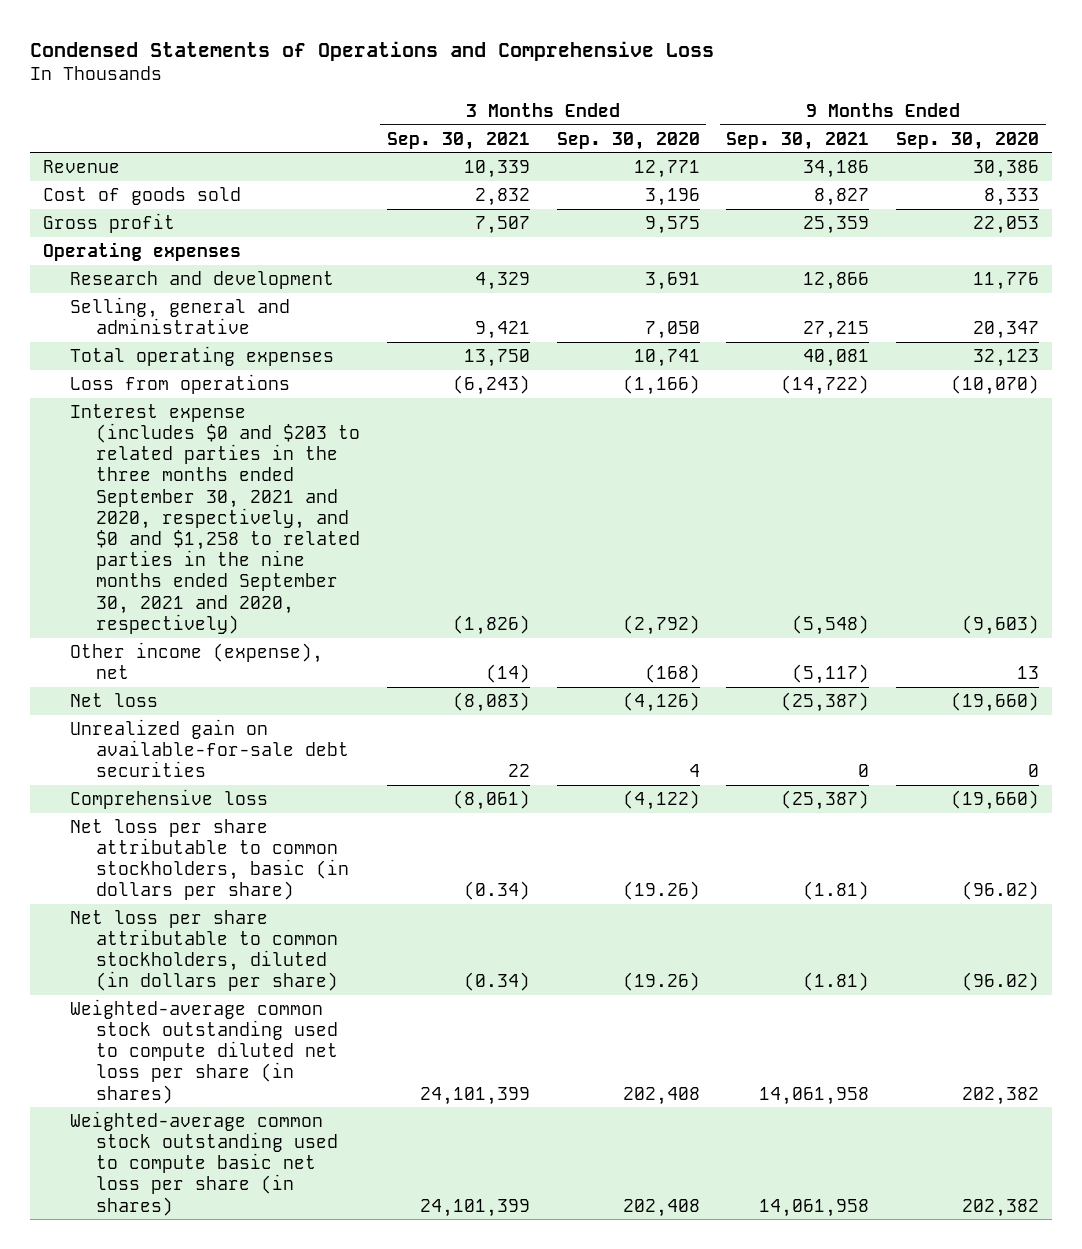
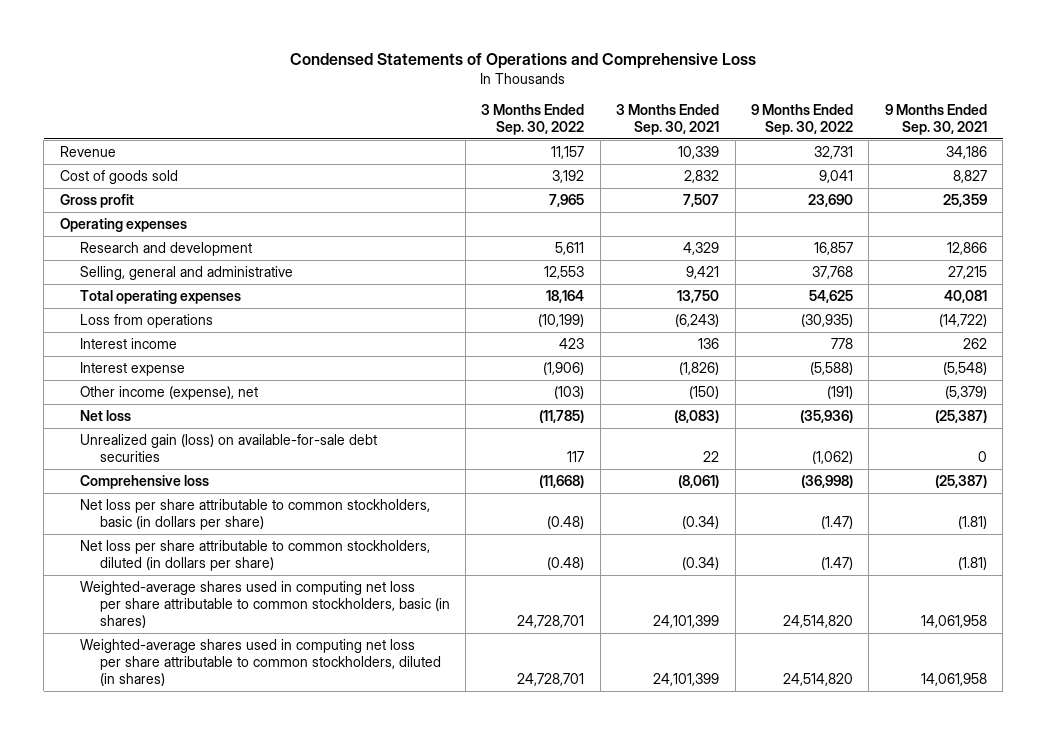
- | 3 Months Ended Sep. 30, 2021 | 3 Months Ended Sep. 30, 2020 | 9 Months Ended Sep. 30, 2021 | 9 Months Ended Sep. 30, 2020
+ | 3 Months Ended Sep. 30, 2022 | 3 Months Ended Sep. 30, 2021 | 9 Months Ended Sep. 30, 2022 | 9 Months Ended Sep. 30, 2021
- Interest expense (includes $0 and $203 to related parties in the three months ended September 30, 2021 and 2020, respectively, and $0 and $1,258 to related parties in the nine months ended September 30, 2021 and 2020, respectively) | (1,826) | (2,792) | (5,548) | (9,603)
- Other income (expense), net | (14) | (168) | (5,117) | 13
+ Interest income | 423 | 136 | 778 | 262
+ Interest expense | (1,906) | (1,826) | (5,588) | (5,548)
+ Other income (expense), net | (103) | (150) | (191) | (5,379)
- Unrealized gain on available-for-sale debt securities | 22 | 4 | 0 | 0
+ Unrealized gain (loss) on available-for-sale debt securities | 117 | 22 | (1,062) | 0
- Weighted-average common stock outstanding used to compute diluted net loss per share (in shares) | 24,101,399 | 202,408 | 14,061,958 | 202,382
- Weighted-average common stock outstanding used to compute basic net loss per share (in shares) | 24,101,399 | 202,408 | 14,061,958 | 202,382
+ Weighted-average shares used in computing net loss per share attributable to common stockholders, basic (in shares) | 24,728,701 | 24,101,399 | 24,514,820 | 14,061,958
+ Weighted-average shares used in computing net loss per share attributable to common stockholders, diluted (in shares) | 24,728,701 | 24,101,399 | 24,514,820 | 14,061,958

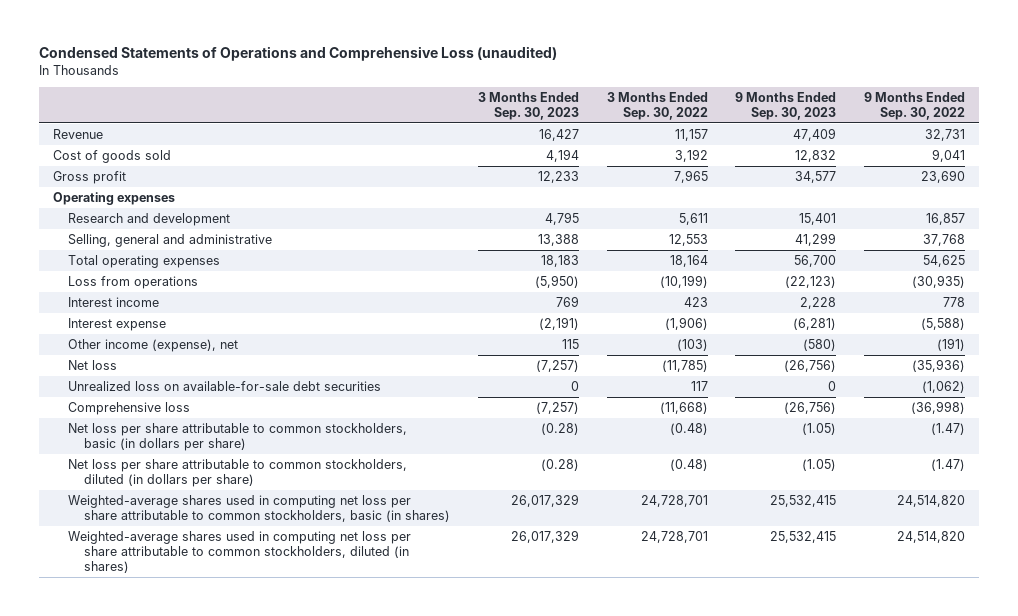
- Condensed Statements of Operations and Comprehensive Loss
+ Condensed Statements of Operations and Comprehensive Loss (unaudited)
- | 3 Months Ended Sep. 30, 2022 | 3 Months Ended Sep. 30, 2021 | 9 Months Ended Sep. 30, 2022 | 9 Months Ended Sep. 30, 2021
+ | 3 Months Ended Sep. 30, 2023 | 3 Months Ended Sep. 30, 2022 | 9 Months Ended Sep. 30, 2023 | 9 Months Ended Sep. 30, 2022
- Unrealized gain (loss) on available-for-sale debt securities | 117 | 22 | (1,062) | 0
+ Unrealized loss on available-for-sale debt securities | 0 | 117 | 0 | (1,062)

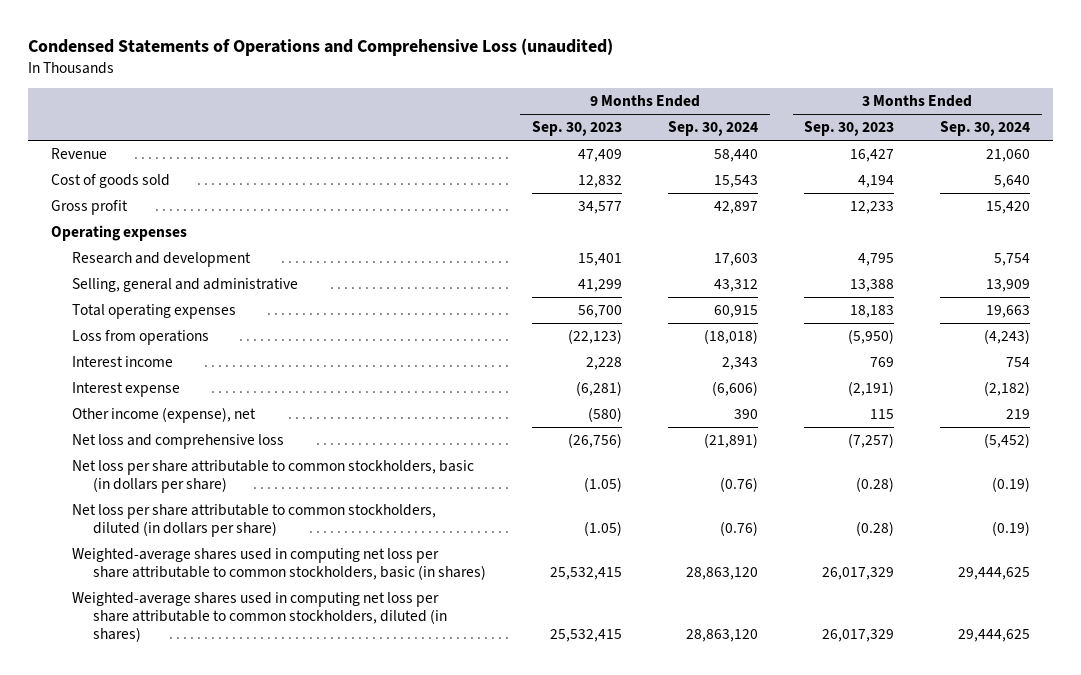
- | 3 Months Ended Sep. 30, 2023 | 3 Months Ended Sep. 30, 2022 | 9 Months Ended Sep. 30, 2023 | 9 Months Ended Sep. 30, 2022
+ | 9 Months Ended Sep. 30, 2023 | 9 Months Ended Sep. 30, 2024 | 3 Months Ended Sep. 30, 2023 | 3 Months Ended Sep. 30, 2024
- Net loss | (7,257) | (11,785) | (26,756) | (35,936)
- Unrealized loss on available-for-sale debt securities | 0 | 117 | 0 | (1,062)
- Comprehensive loss | (7,257) | (11,668) | (26,756) | (36,998)
+ Net loss and comprehensive loss | (26,756) | (21,891) | (7,257) | (5,452)

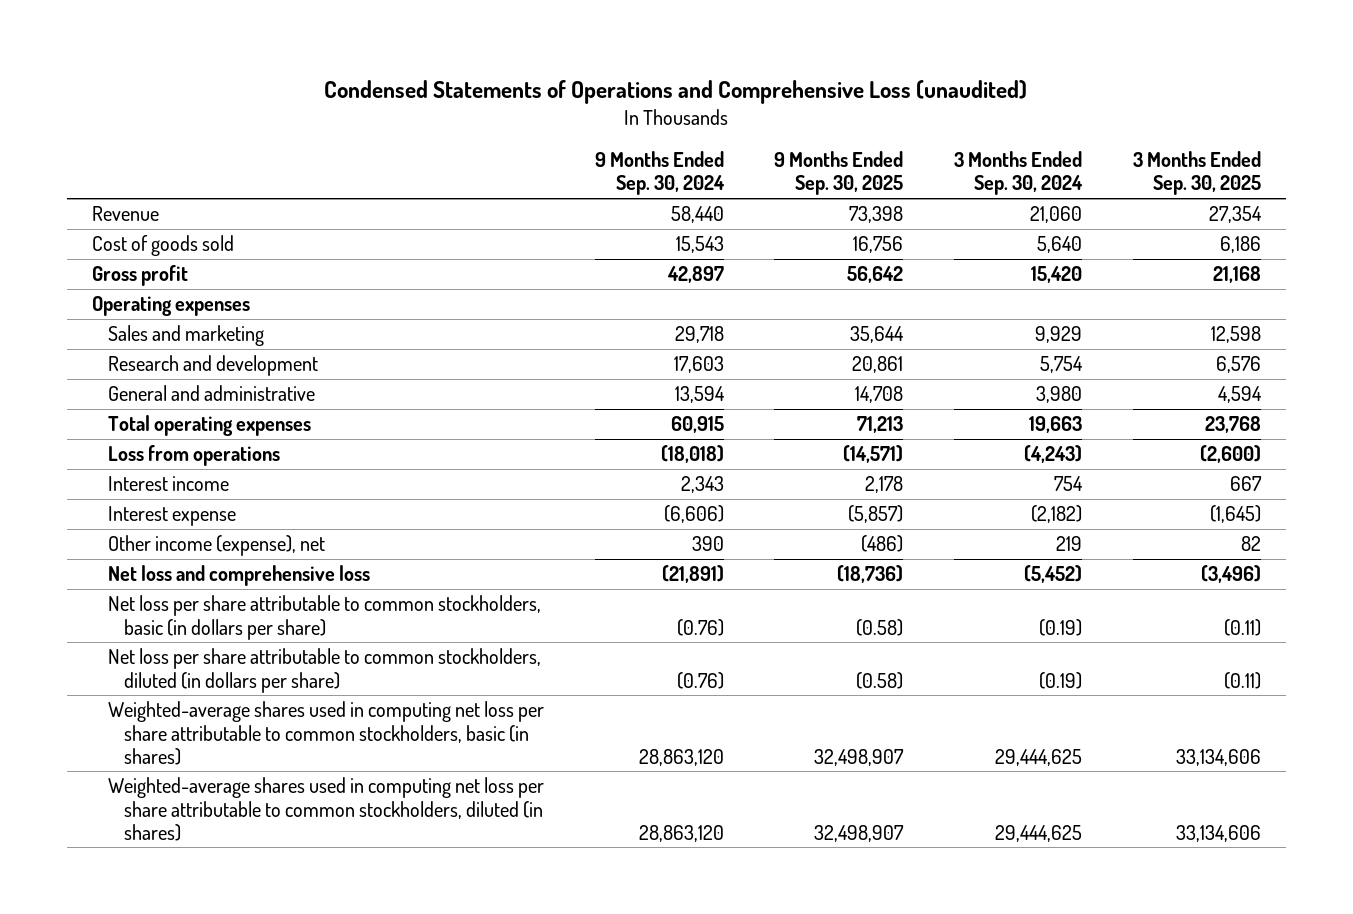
- | 9 Months Ended Sep. 30, 2023 | 9 Months Ended Sep. 30, 2024 | 3 Months Ended Sep. 30, 2023 | 3 Months Ended Sep. 30, 2024
+ | 9 Months Ended Sep. 30, 2024 | 9 Months Ended Sep. 30, 2025 | 3 Months Ended Sep. 30, 2024 | 3 Months Ended Sep. 30, 2025
+ Sales and marketing | 29,718 | 35,644 | 9,929 | 12,598
- Selling, general and administrative | 41,299 | 43,312 | 13,388 | 13,909
+ General and administrative | 13,594 | 14,708 | 3,980 | 4,594

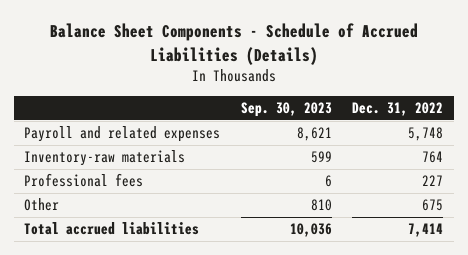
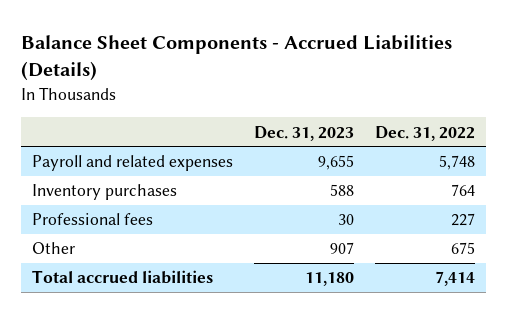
- Balance Sheet Components - Schedule of Accrued Liabilities (Details)
+ Balance Sheet Components - Accrued Liabilities (Details)
- | Sep. 30, 2023 | Dec. 31, 2022
+ | Dec. 31, 2023 | Dec. 31, 2022
- Inventory-raw materials | 599 | 764
+ Inventory purchases | 588 | 764

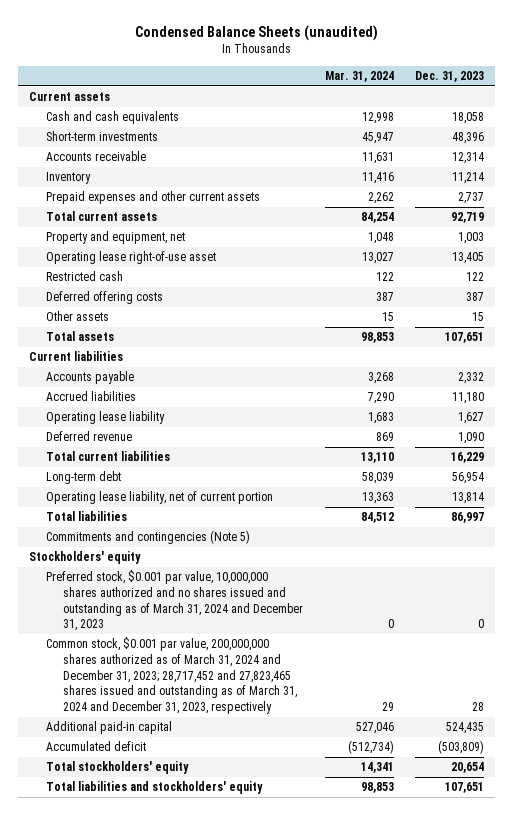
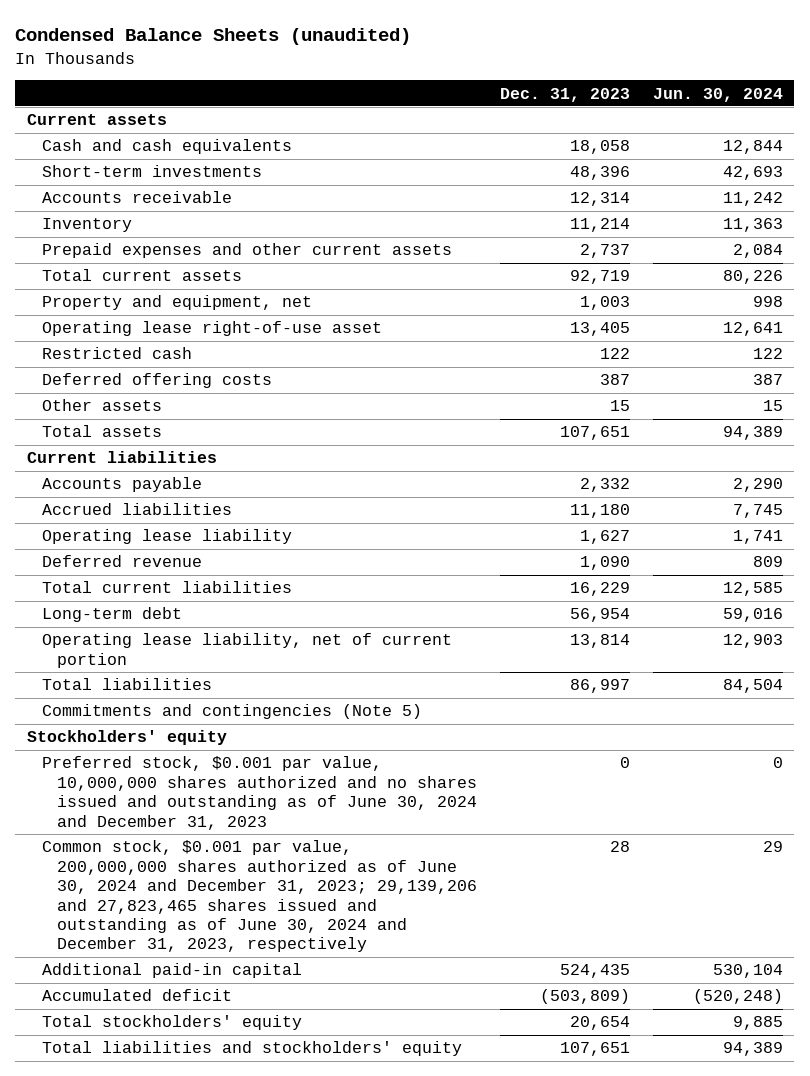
- | Mar. 31, 2024 | Dec. 31, 2023
+ | Dec. 31, 2023 | Jun. 30, 2024
- Preferred stock, $0.001 par value, 10,000,000 shares authorized and no shares issued and outstanding as of March 31, 2024 and December 31, 2023 | 0 | 0
- Common stock, $0.001 par value, 200,000,000 shares authorized as of March 31, 2024 and December 31, 2023; 28,717,452 and 27,823,465 shares issued and outstanding as of March 31, 2024 and December 31, 2023, respectively | 29 | 28
+ Preferred stock, $0.001 par value, 10,000,000 shares authorized and no shares issued and outstanding as of June 30, 2024 and December 31, 2023 | 0 | 0
+ Common stock, $0.001 par value, 200,000,000 shares authorized as of June 30, 2024 and December 31, 2023; 29,139,206 and 27,823,465 shares issued and outstanding as of June 30, 2024 and December 31, 2023, respectively | 28 | 29

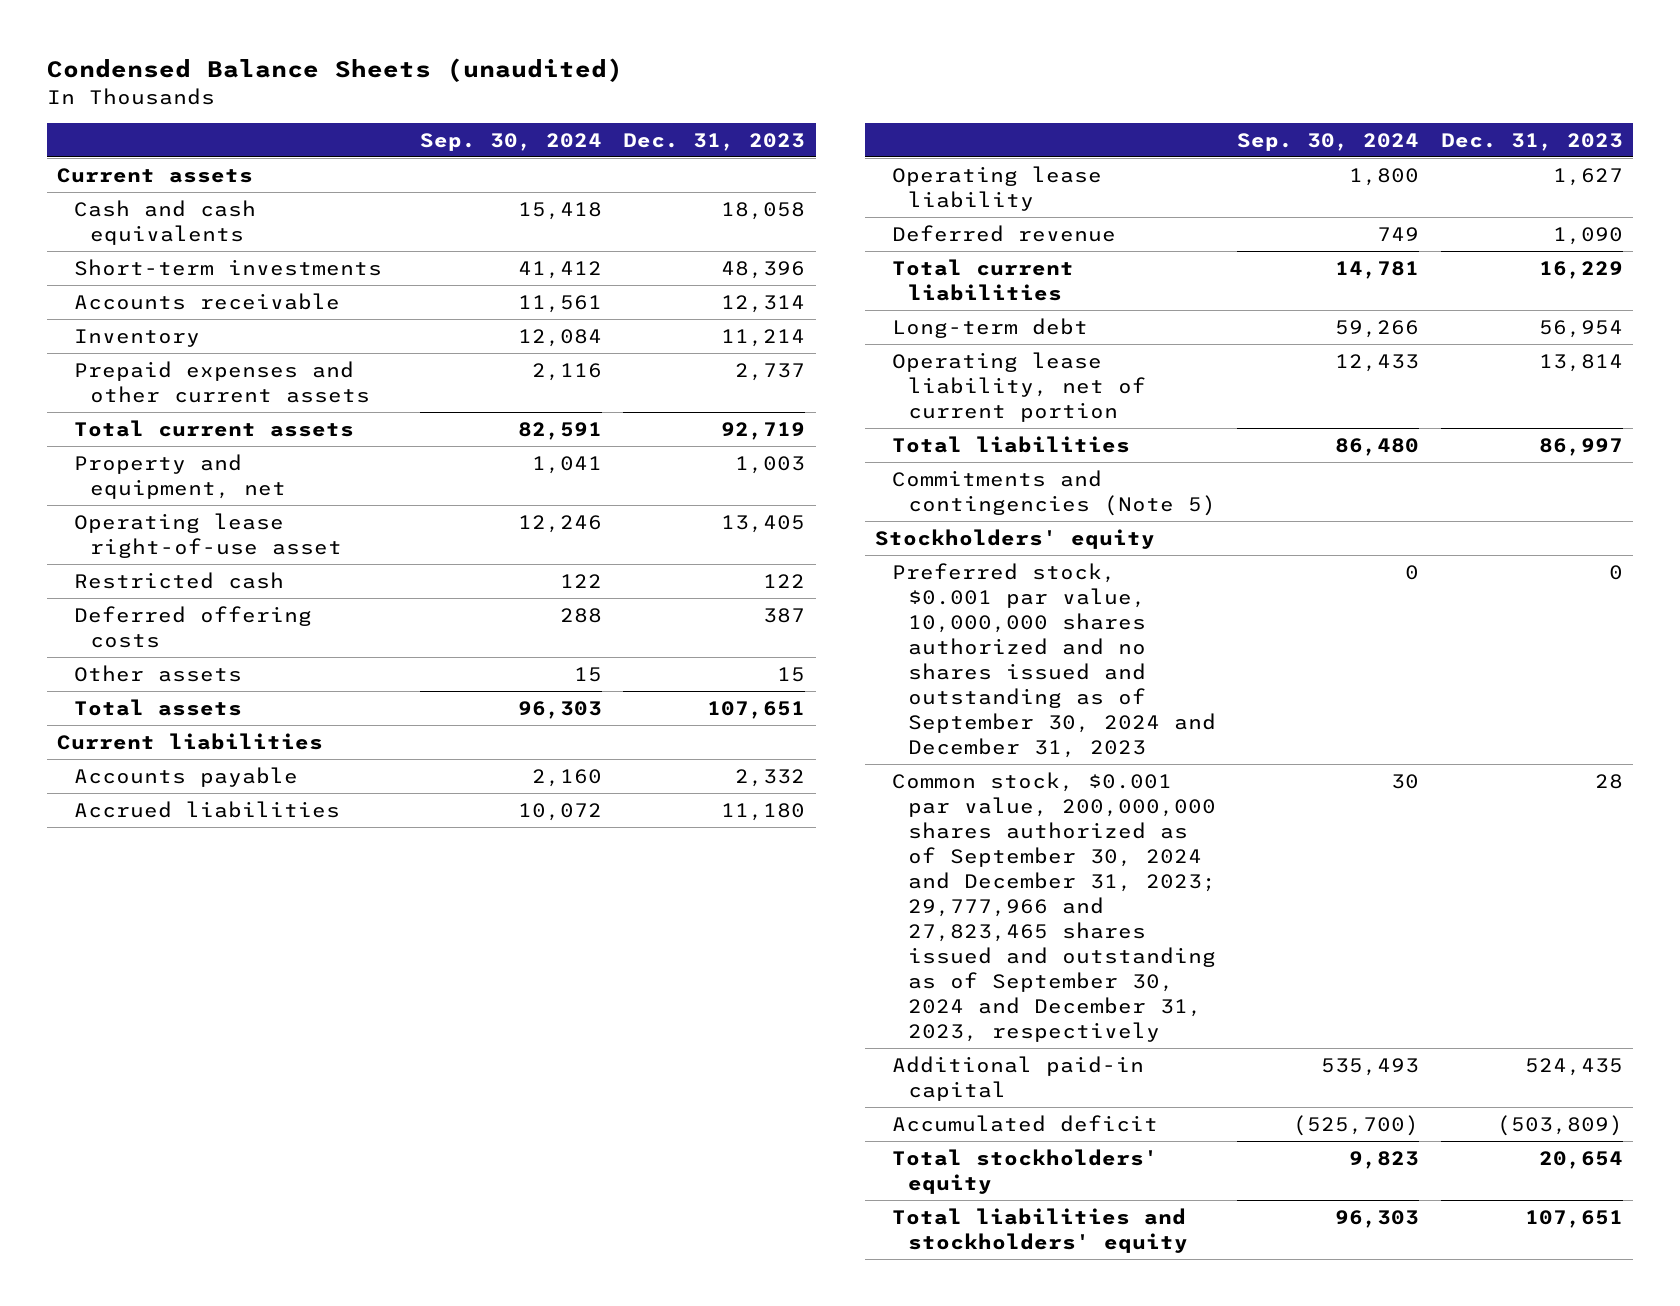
- | Dec. 31, 2023 | Jun. 30, 2024
+ | Sep. 30, 2024 | Dec. 31, 2023
- Preferred stock, $0.001 par value, 10,000,000 shares authorized and no shares issued and outstanding as of June 30, 2024 and December 31, 2023 | 0 | 0
- Common stock, $0.001 par value, 200,000,000 shares authorized as of June 30, 2024 and December 31, 2023; 29,139,206 and 27,823,465 shares issued and outstanding as of June 30, 2024 and December 31, 2023, respectively | 28 | 29
+ Preferred stock, $0.001 par value, 10,000,000 shares authorized and no shares issued and outstanding as of September 30, 2024 and December 31, 2023 | 0 | 0
+ Common stock, $0.001 par value, 200,000,000 shares authorized as of September 30, 2024 and December 31, 2023; 29,777,966 and 27,823,465 shares issued and outstanding as of September 30, 2024 and December 31, 2023, respectively | 30 | 28

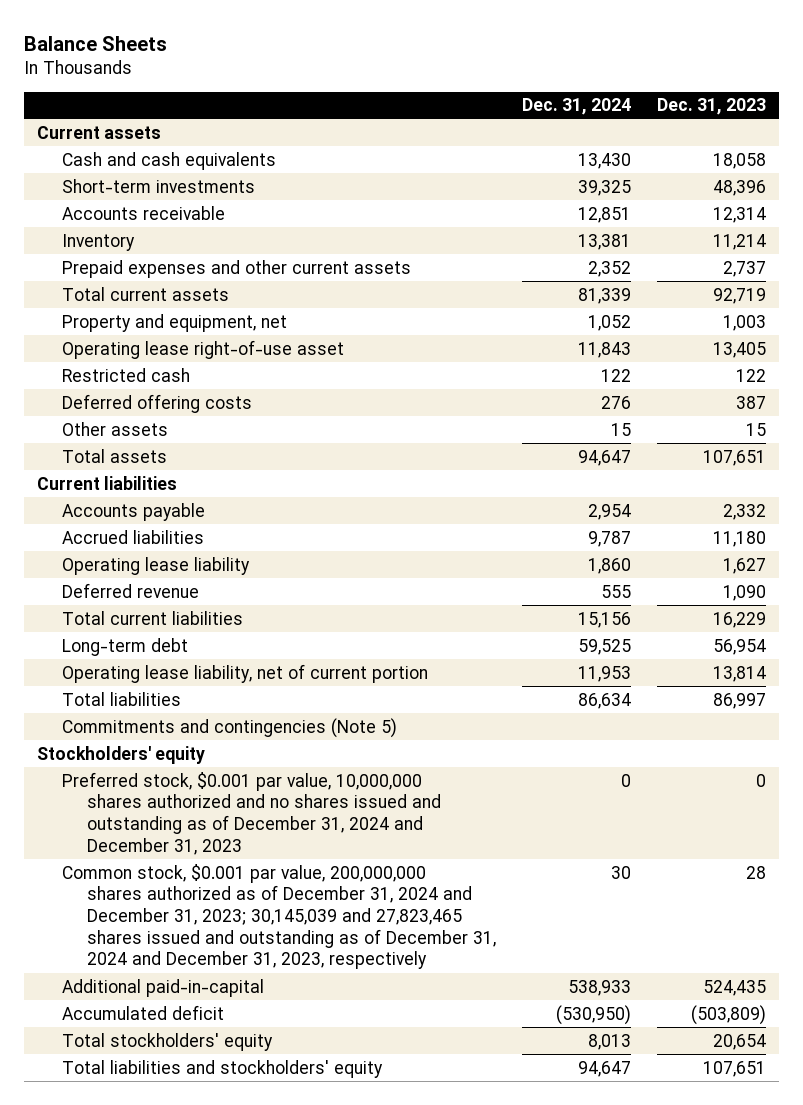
- Condensed Balance Sheets (unaudited)
+ Balance Sheets
- | Sep. 30, 2024 | Dec. 31, 2023
+ | Dec. 31, 2024 | Dec. 31, 2023
- Preferred stock, $0.001 par value, 10,000,000 shares authorized and no shares issued and outstanding as of September 30, 2024 and December 31, 2023 | 0 | 0
- Common stock, $0.001 par value, 200,000,000 shares authorized as of September 30, 2024 and December 31, 2023; 29,777,966 and 27,823,465 shares issued and outstanding as of September 30, 2024 and December 31, 2023, respectively | 30 | 28
- Additional paid-in capital | 535,493 | 524,435
+ Preferred stock, $0.001 par value, 10,000,000 shares authorized and no shares issued and outstanding as of December 31, 2024 and December 31, 2023 | 0 | 0
+ Common stock, $0.001 par value, 200,000,000 shares authorized as of December 31, 2024 and December 31, 2023; 30,145,039 and 27,823,465 shares issued and outstanding as of December 31, 2024 and December 31, 2023, respectively | 30 | 28
+ Additional paid-in-capital | 538,933 | 524,435

